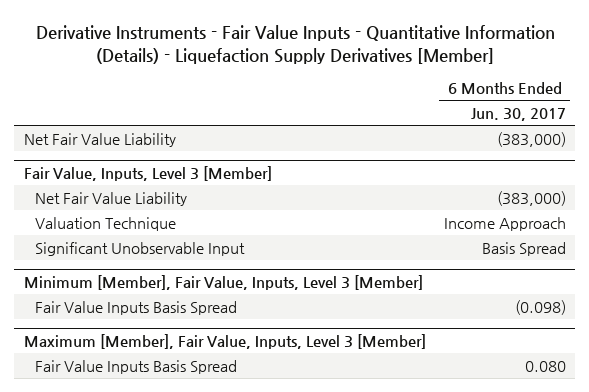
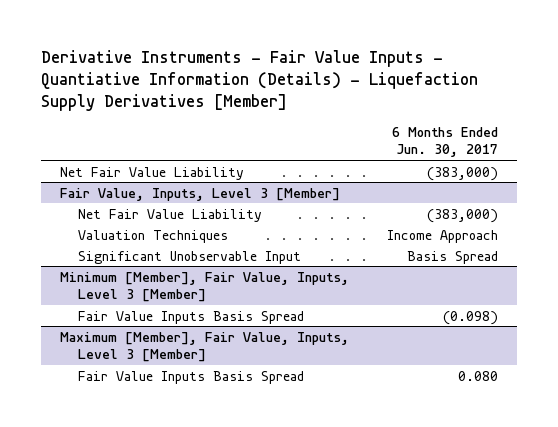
- Derivative Instruments - Fair Value Inputs - Quantitative Information (Details) - Liquefaction Supply Derivatives [Member]
+ Derivative Instruments - Fair Value Inputs - Quantiative Information (Details) - Liquefaction Supply Derivatives [Member]
@ Fair Value, Inputs, Level 3 [Member]
- Valuation Technique | Income Approach
+ Valuation Techniques | Income Approach

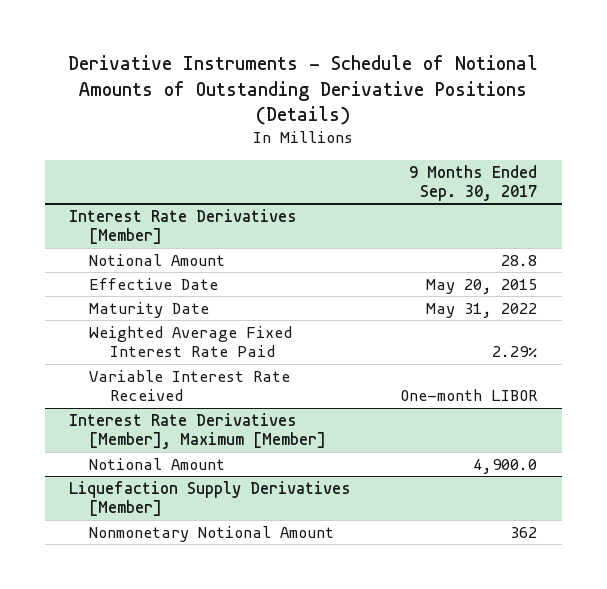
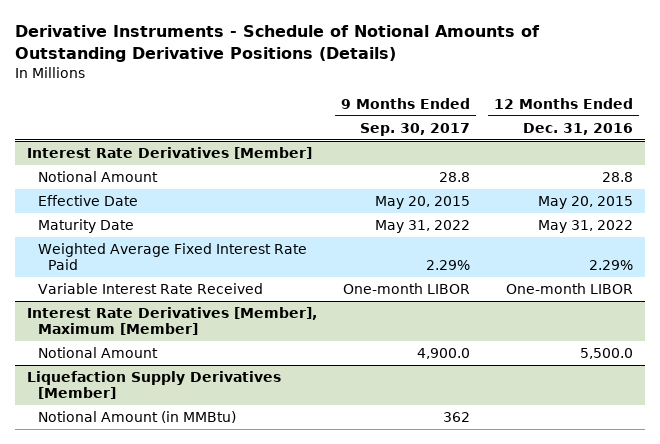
- | 9 Months Ended Sep. 30, 2017
+ | 9 Months Ended Sep. 30, 2017 | 12 Months Ended Dec. 31, 2016
@ Liquefaction Supply Derivatives [Member]
- Nonmonetary Notional Amount | 362
+ Notional Amount (in MMBtu) | 362 |

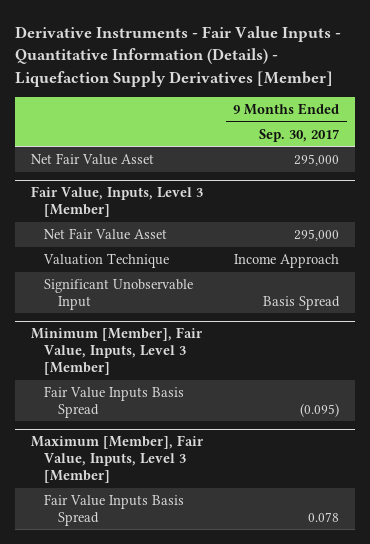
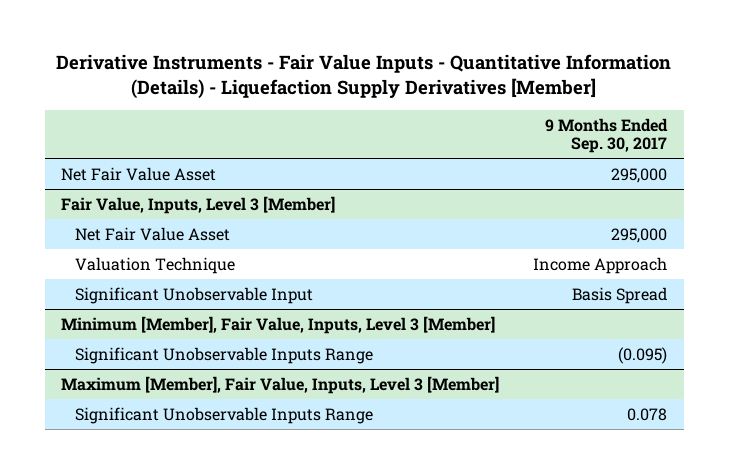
@ Minimum [Member], Fair Value, Inputs, Level 3 [Member]
- Fair Value Inputs Basis Spread | (0.095)
+ Significant Unobservable Inputs Range | (0.095)
@ Maximum [Member], Fair Value, Inputs, Level 3 [Member]
- Fair Value Inputs Basis Spread | 0.078
+ Significant Unobservable Inputs Range | 0.078

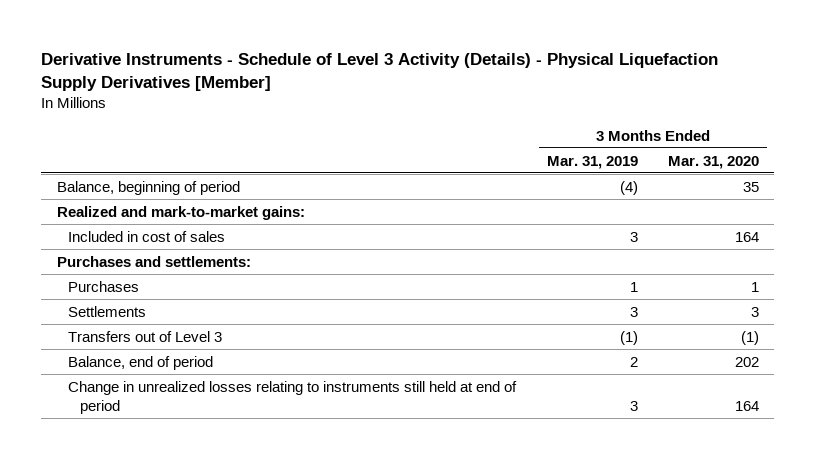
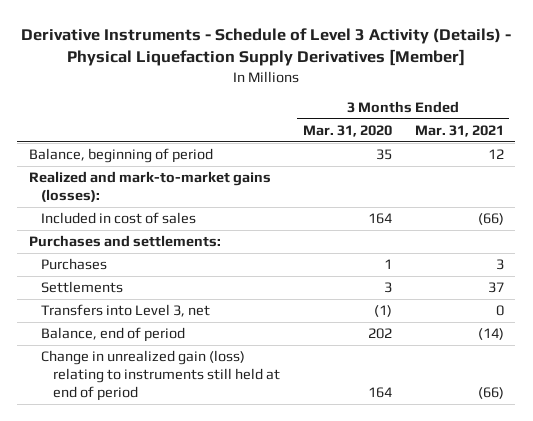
- | 3 Months Ended Mar. 31, 2019 | 3 Months Ended Mar. 31, 2020
+ | 3 Months Ended Mar. 31, 2020 | 3 Months Ended Mar. 31, 2021
- Realized and mark-to-market gains:
+ Realized and mark-to-market gains (losses):
- Transfers out of Level 3 | (1) | (1)
+ Transfers into Level 3, net | (1) | 0
- Change in unrealized losses relating to instruments still held at end of period | 3 | 164
+ Change in unrealized gain (loss) relating to instruments still held at end of period | 164 | (66)

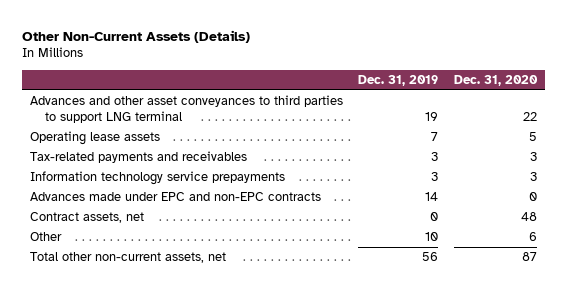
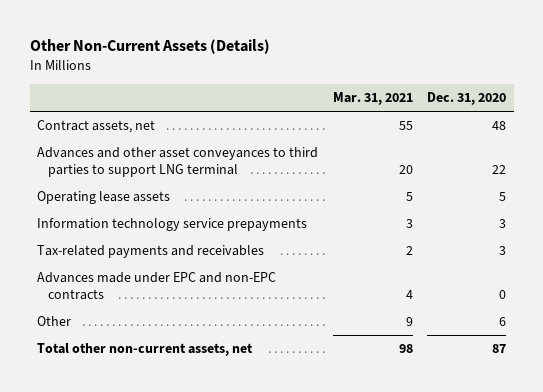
- | Dec. 31, 2019 | Dec. 31, 2020
+ | Mar. 31, 2021 | Dec. 31, 2020
moved up: Contract assets, net | 55 | 48
moved down: Tax-related payments and receivables | 2 | 3

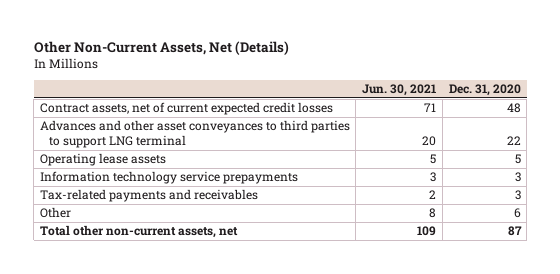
- Other Non-Current Assets (Details)
+ Other Non-Current Assets, Net (Details)
- | Mar. 31, 2021 | Dec. 31, 2020
+ | Jun. 30, 2021 | Dec. 31, 2020
- Contract assets, net | 55 | 48
+ Contract assets, net of current expected credit losses | 71 | 48
- Advances made under EPC and non-EPC contracts | 4 | 0

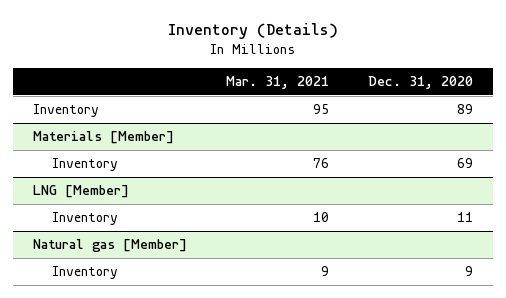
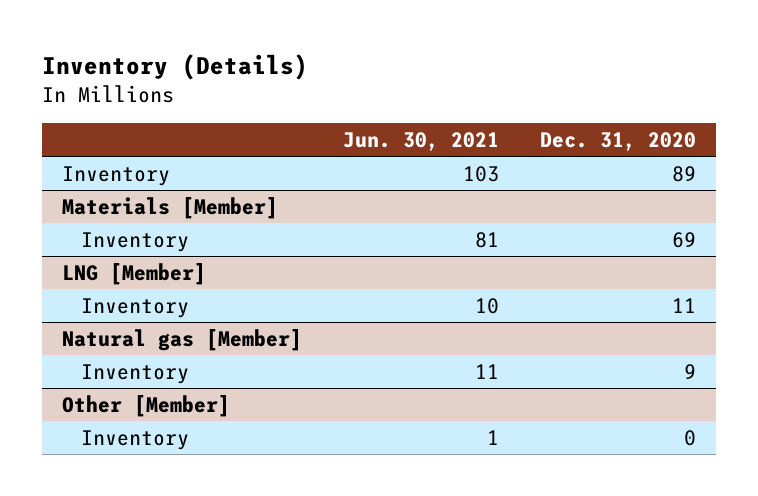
- | Mar. 31, 2021 | Dec. 31, 2020
+ | Jun. 30, 2021 | Dec. 31, 2020
+ Other [Member]
+ Inventory | 1 | 0

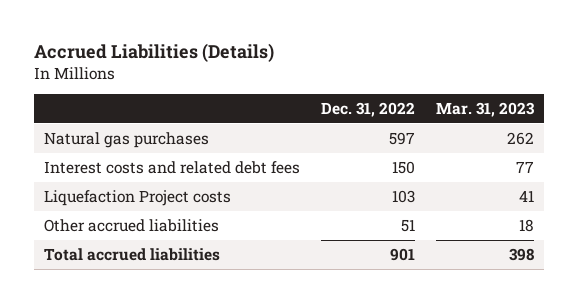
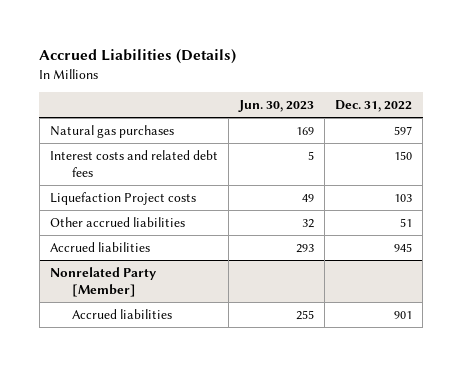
- | Dec. 31, 2022 | Mar. 31, 2023
+ | Jun. 30, 2023 | Dec. 31, 2022
- Total accrued liabilities | 901 | 398
+ Accrued liabilities | 293 | 945
+ Nonrelated Party [Member]
+ Accrued liabilities | 255 | 901

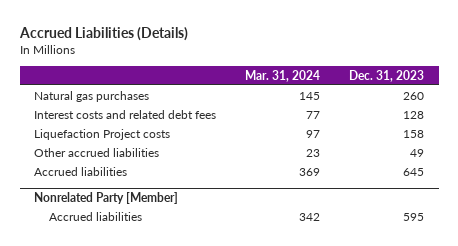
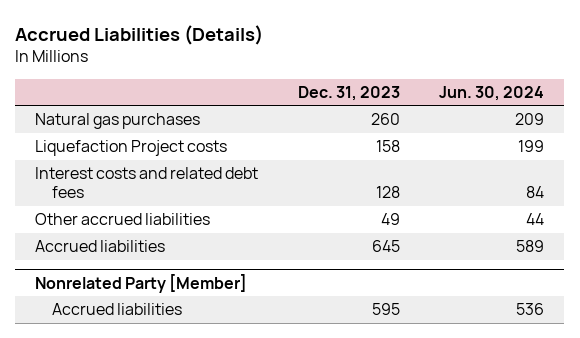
- | Mar. 31, 2024 | Dec. 31, 2023
+ | Dec. 31, 2023 | Jun. 30, 2024
moved down: Interest costs and related debt fees | 128 | 84

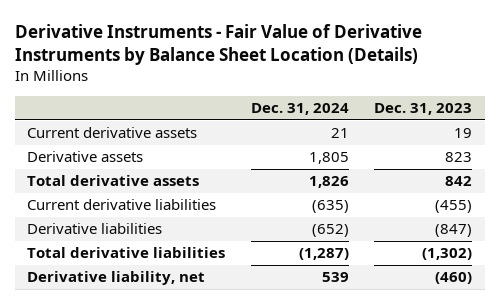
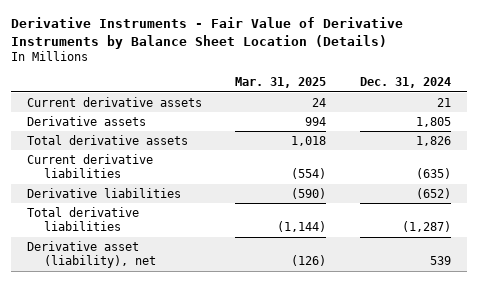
- | Dec. 31, 2024 | Dec. 31, 2023
+ | Mar. 31, 2025 | Dec. 31, 2024
- Derivative liability, net | 539 | (460)
+ Derivative asset (liability), net | (126) | 539

